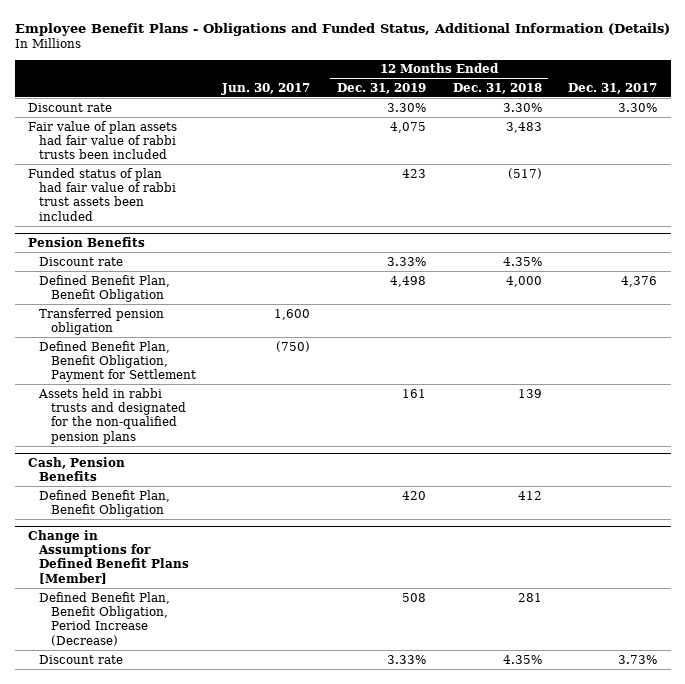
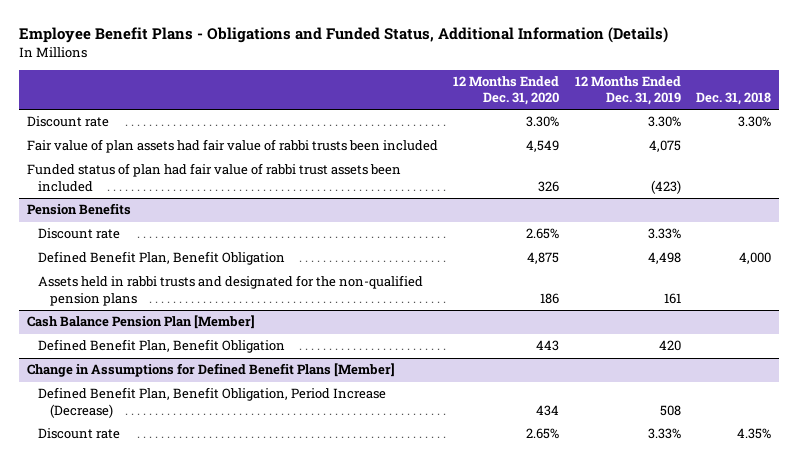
- | Jun. 30, 2017 | 12 Months Ended Dec. 31, 2019 | 12 Months Ended Dec. 31, 2018 | Dec. 31, 2017
+ | 12 Months Ended Dec. 31, 2020 | 12 Months Ended Dec. 31, 2019 | Dec. 31, 2018
- Funded status of plan had fair value of rabbi trust assets been included | | 423 | (517) |
+ Funded status of plan had fair value of rabbi trust assets been included | 326 | (423) |
@ Pension Benefits
- Transferred pension obligation | 1,600 | | |
- Defined Benefit Plan, Benefit Obligation, Payment for Settlement | (750) | | |
- Cash, Pension Benefits
+ Cash Balance Pension Plan [Member]

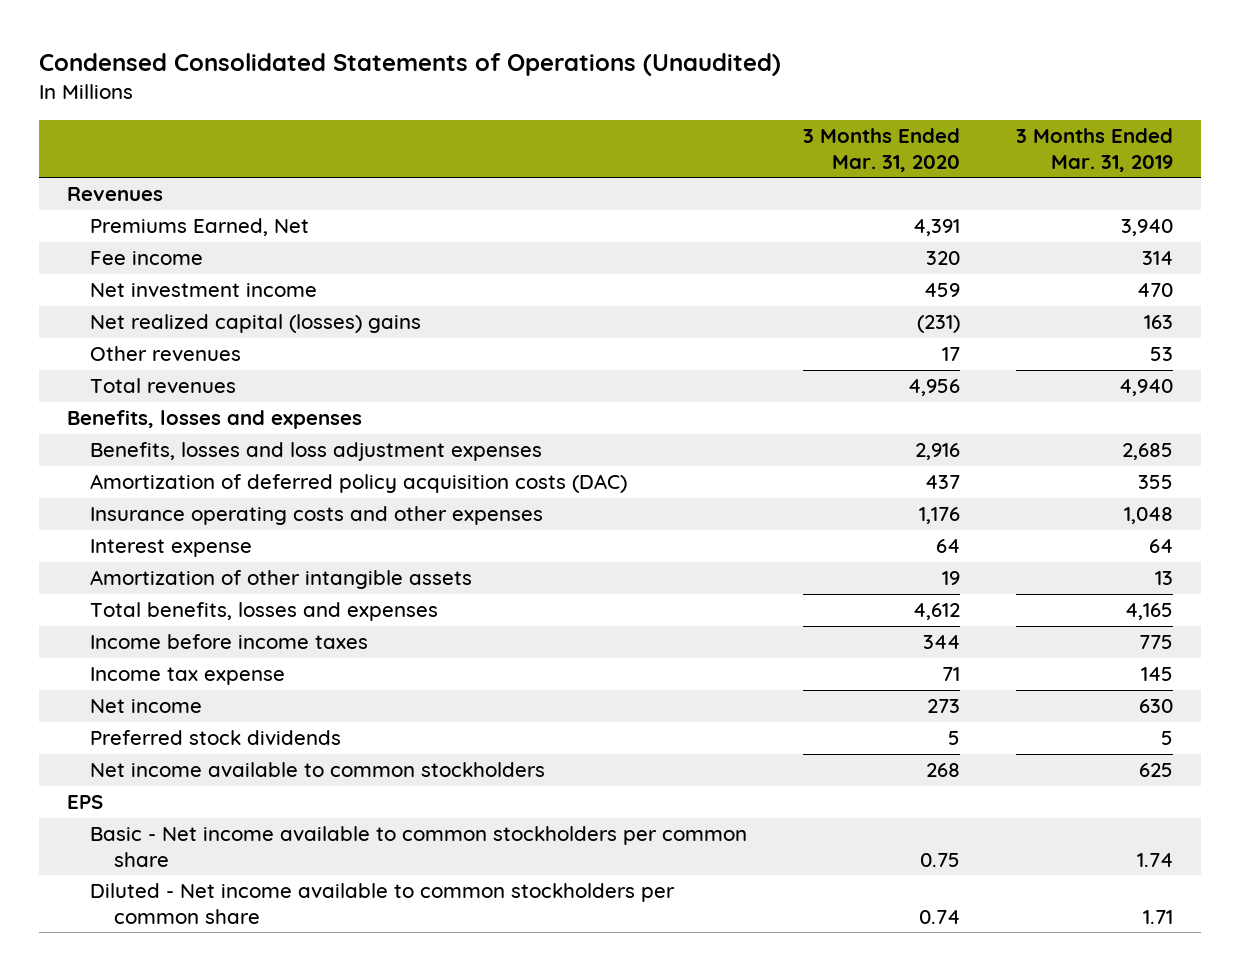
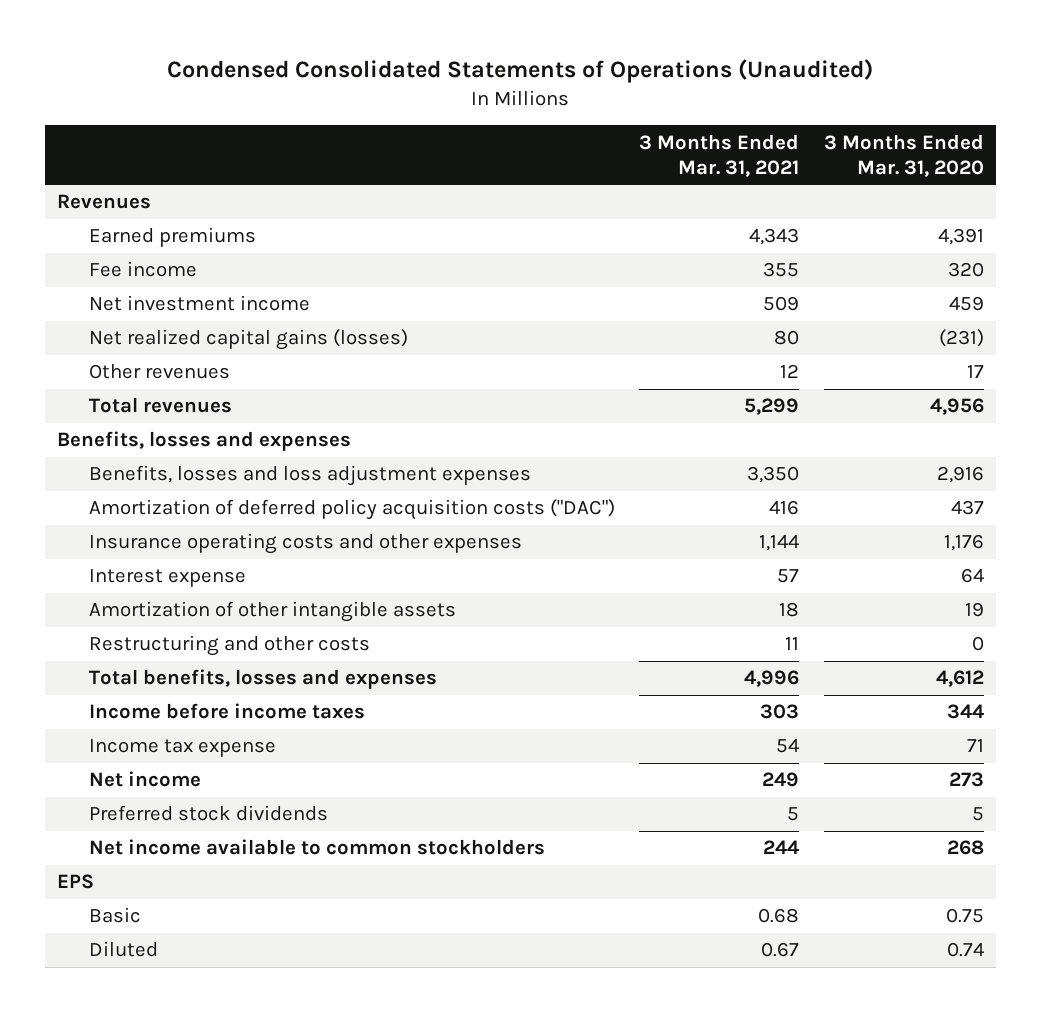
- | 3 Months Ended Mar. 31, 2020 | 3 Months Ended Mar. 31, 2019
+ | 3 Months Ended Mar. 31, 2021 | 3 Months Ended Mar. 31, 2020
- Premiums Earned, Net | 4,391 | 3,940
+ Earned premiums | 4,343 | 4,391
- Net realized capital (losses) gains | (231) | 163
+ Net realized capital gains (losses) | 80 | (231)
- Amortization of deferred policy acquisition costs (DAC) | 437 | 355
+ Amortization of deferred policy acquisition costs ("DAC") | 416 | 437
+ Restructuring and other costs | 11 | 0
- Basic - Net income available to common stockholders per common share | 0.75 | 1.74
- Diluted - Net income available to common stockholders per common share | 0.74 | 1.71
+ Basic | 0.68 | 0.75
+ Diluted | 0.67 | 0.74

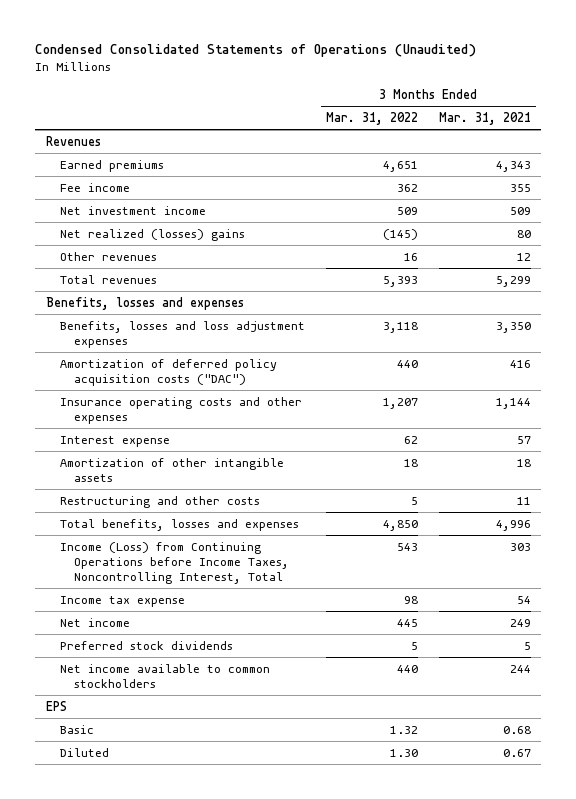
- | 3 Months Ended Mar. 31, 2021 | 3 Months Ended Mar. 31, 2020
+ | 3 Months Ended Mar. 31, 2022 | 3 Months Ended Mar. 31, 2021
- Net realized capital gains (losses) | 80 | (231)
+ Net realized (losses) gains | (145) | 80
- Income before income taxes | 303 | 344
+ Income (Loss) from Continuing Operations before Income Taxes, Noncontrolling Interest, Total | 543 | 303

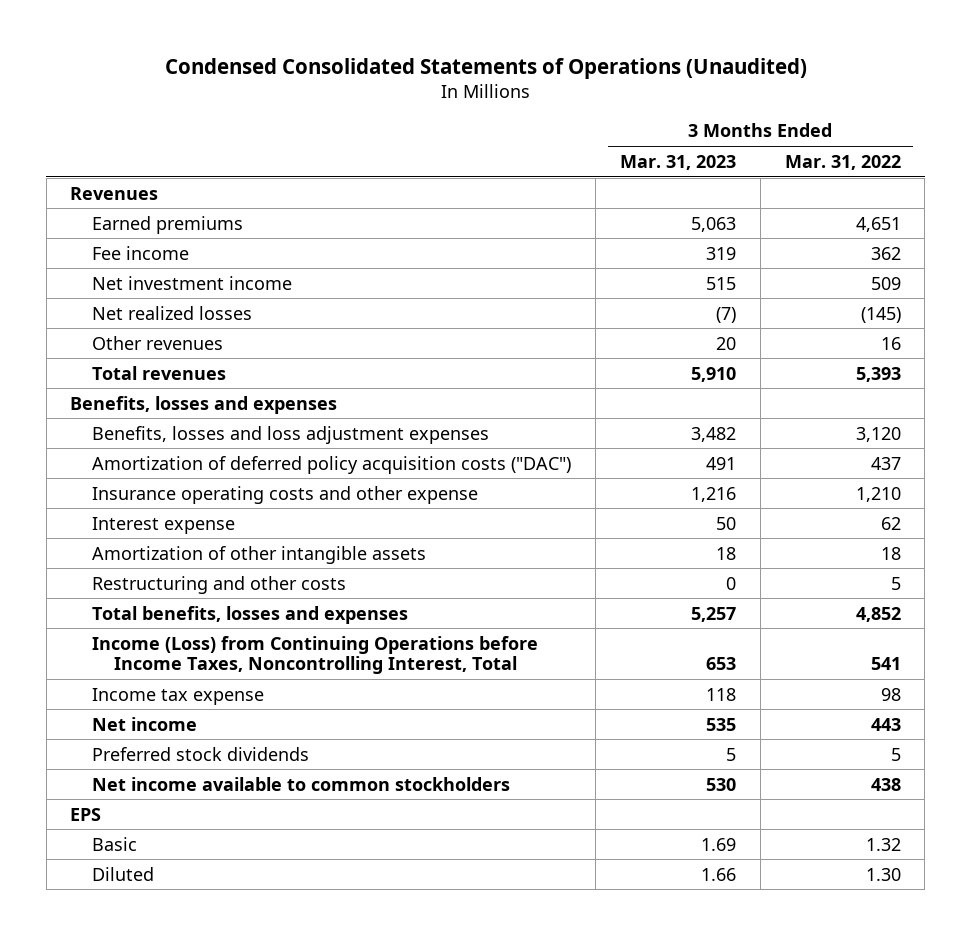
- | 3 Months Ended Mar. 31, 2022 | 3 Months Ended Mar. 31, 2021
+ | 3 Months Ended Mar. 31, 2023 | 3 Months Ended Mar. 31, 2022
- Net realized (losses) gains | (145) | 80
+ Net realized losses | (7) | (145)
- Benefits, losses and loss adjustment expenses | 3,118 | 3,350
- Amortization of deferred policy acquisition costs ("DAC") | 440 | 416
- Insurance operating costs and other expenses | 1,207 | 1,144
+ Benefits, losses and loss adjustment expenses | 3,482 | 3,120
+ Amortization of deferred policy acquisition costs ("DAC") | 491 | 437
+ Insurance operating costs and other expense | 1,216 | 1,210
- Total benefits, losses and expenses | 4,850 | 4,996
- Income (Loss) from Continuing Operations before Income Taxes, Noncontrolling Interest, Total | 543 | 303
+ Total benefits, losses and expenses | 5,257 | 4,852
+ Income (Loss) from Continuing Operations before Income Taxes, Noncontrolling Interest, Total | 653 | 541
- Net income | 445 | 249
+ Net income | 535 | 443
- Net income available to common stockholders | 440 | 244
+ Net income available to common stockholders | 530 | 438

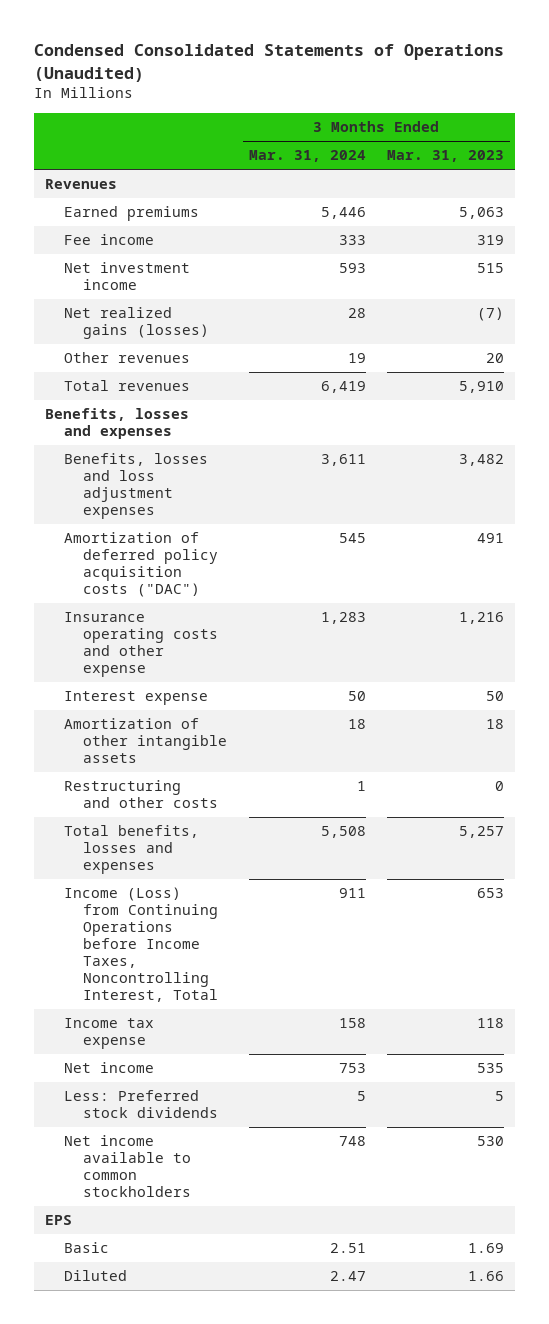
- | 3 Months Ended Mar. 31, 2023 | 3 Months Ended Mar. 31, 2022
+ | 3 Months Ended Mar. 31, 2024 | 3 Months Ended Mar. 31, 2023
- Net realized losses | (7) | (145)
+ Net realized gains (losses) | 28 | (7)
- Preferred stock dividends | 5 | 5
+ Less: Preferred stock dividends | 5 | 5

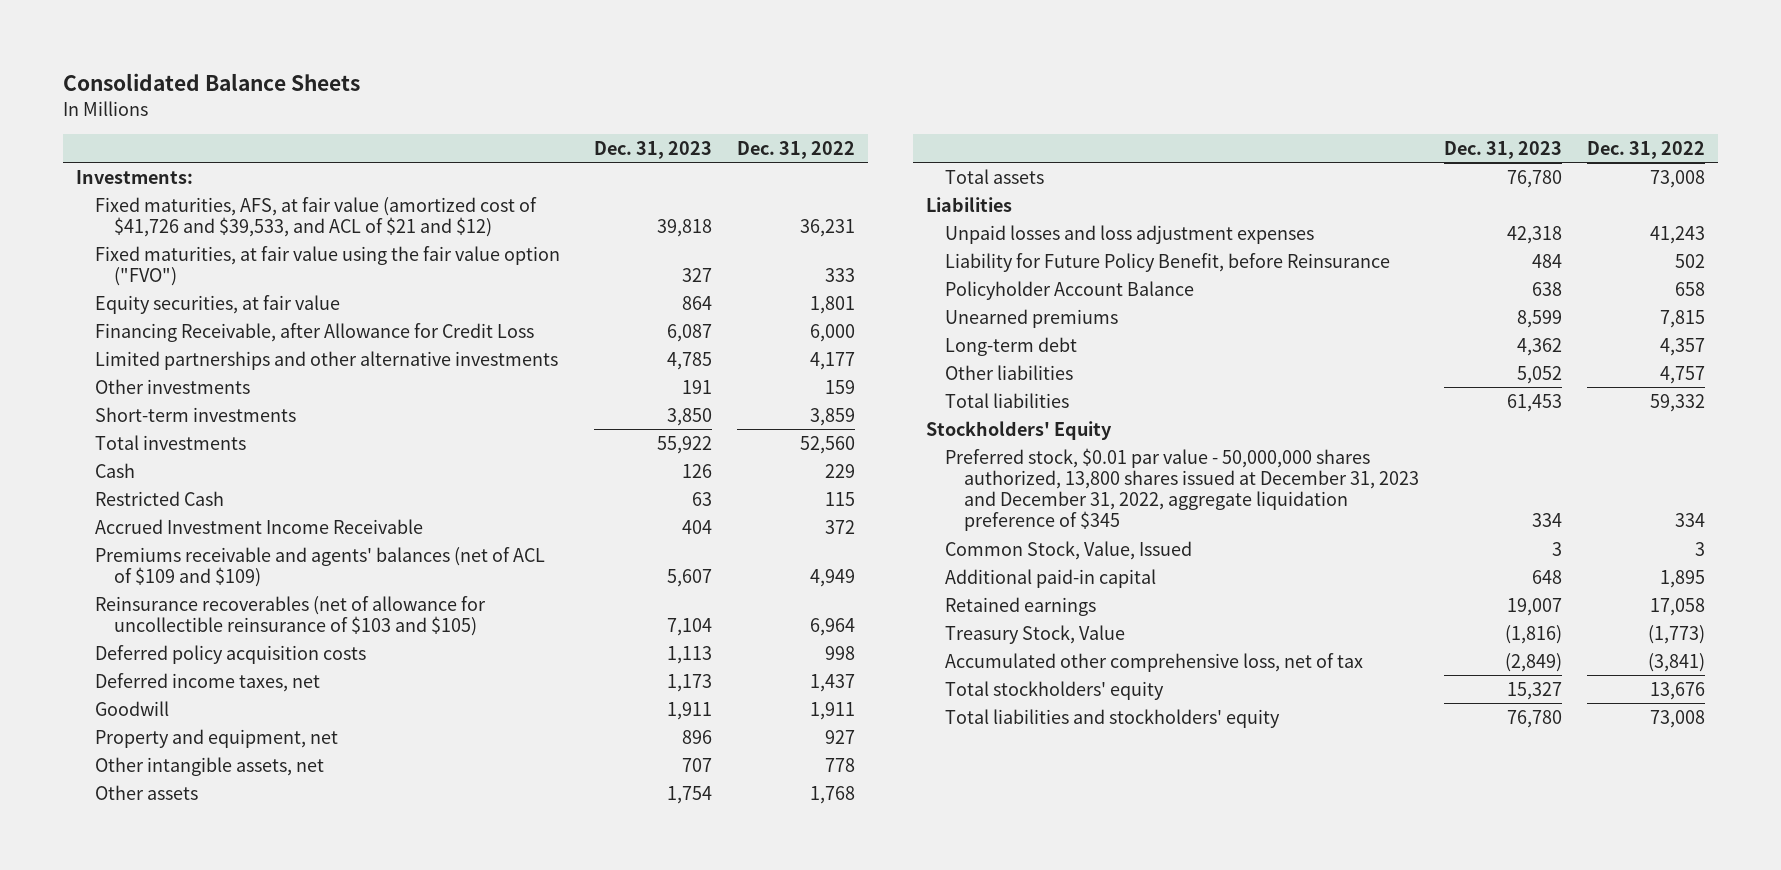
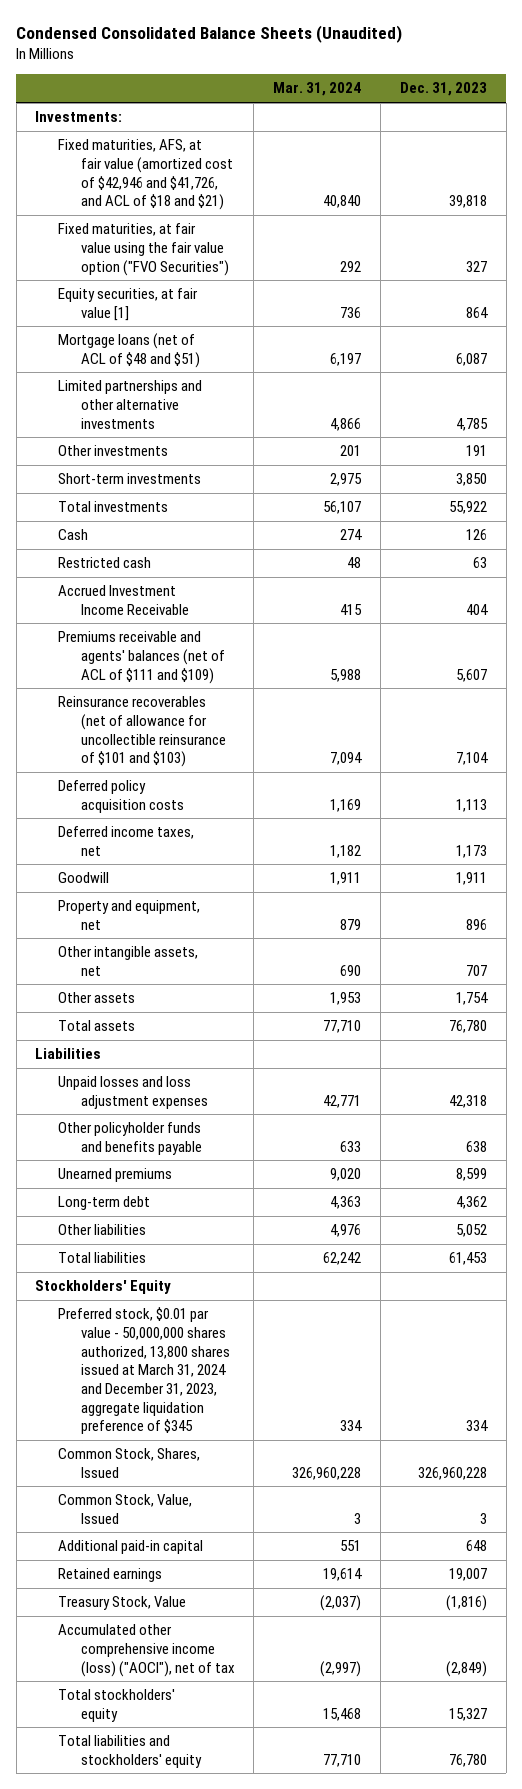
- Consolidated Balance Sheets
+ Condensed Consolidated Balance Sheets (Unaudited)
- | Dec. 31, 2023 | Dec. 31, 2022
+ | Mar. 31, 2024 | Dec. 31, 2023
- Fixed maturities, AFS, at fair value (amortized cost of $41,726 and $39,533, and ACL of $21 and $12) | 39,818 | 36,231
- Fixed maturities, at fair value using the fair value option ("FVO") | 327 | 333
- Equity securities, at fair value | 864 | 1,801
- Financing Receivable, after Allowance for Credit Loss | 6,087 | 6,000
+ Fixed maturities, AFS, at fair value (amortized cost of $42,946 and $41,726, and ACL of $18 and $21) | 40,840 | 39,818
+ Fixed maturities, at fair value using the fair value option ("FVO Securities") | 292 | 327
+ Equity securities, at fair value [1] | 736 | 864
+ Mortgage loans (net of ACL of $48 and $51) | 6,197 | 6,087
- Restricted Cash | 63 | 115
+ Restricted cash | 48 | 63
- Premiums receivable and agents' balances (net of ACL of $109 and $109) | 5,607 | 4,949
- Reinsurance recoverables (net of allowance for uncollectible reinsurance of $103 and $105) | 7,104 | 6,964
+ Premiums receivable and agents' balances (net of ACL of $111 and $109) | 5,988 | 5,607
+ Reinsurance recoverables (net of allowance for uncollectible reinsurance of $101 and $103) | 7,094 | 7,104
- Liability for Future Policy Benefit, before Reinsurance | 484 | 502
- Policyholder Account Balance | 638 | 658
+ Other policyholder funds and benefits payable | 633 | 638
- Preferred stock, $0.01 par value - 50,000,000 shares authorized, 13,800 shares issued at December 31, 2023 and December 31, 2022, aggregate liquidation preference of $345 | 334 | 334
+ Preferred stock, $0.01 par value - 50,000,000 shares authorized, 13,800 shares issued at March 31, 2024 and December 31, 2023, aggregate liquidation preference of $345 | 334 | 334
+ Common Stock, Shares, Issued | 326,960,228 | 326,960,228
- Accumulated other comprehensive loss, net of tax | (2,849) | (3,841)
+ Accumulated other comprehensive income (loss) ("AOCI"), net of tax | (2,997) | (2,849)

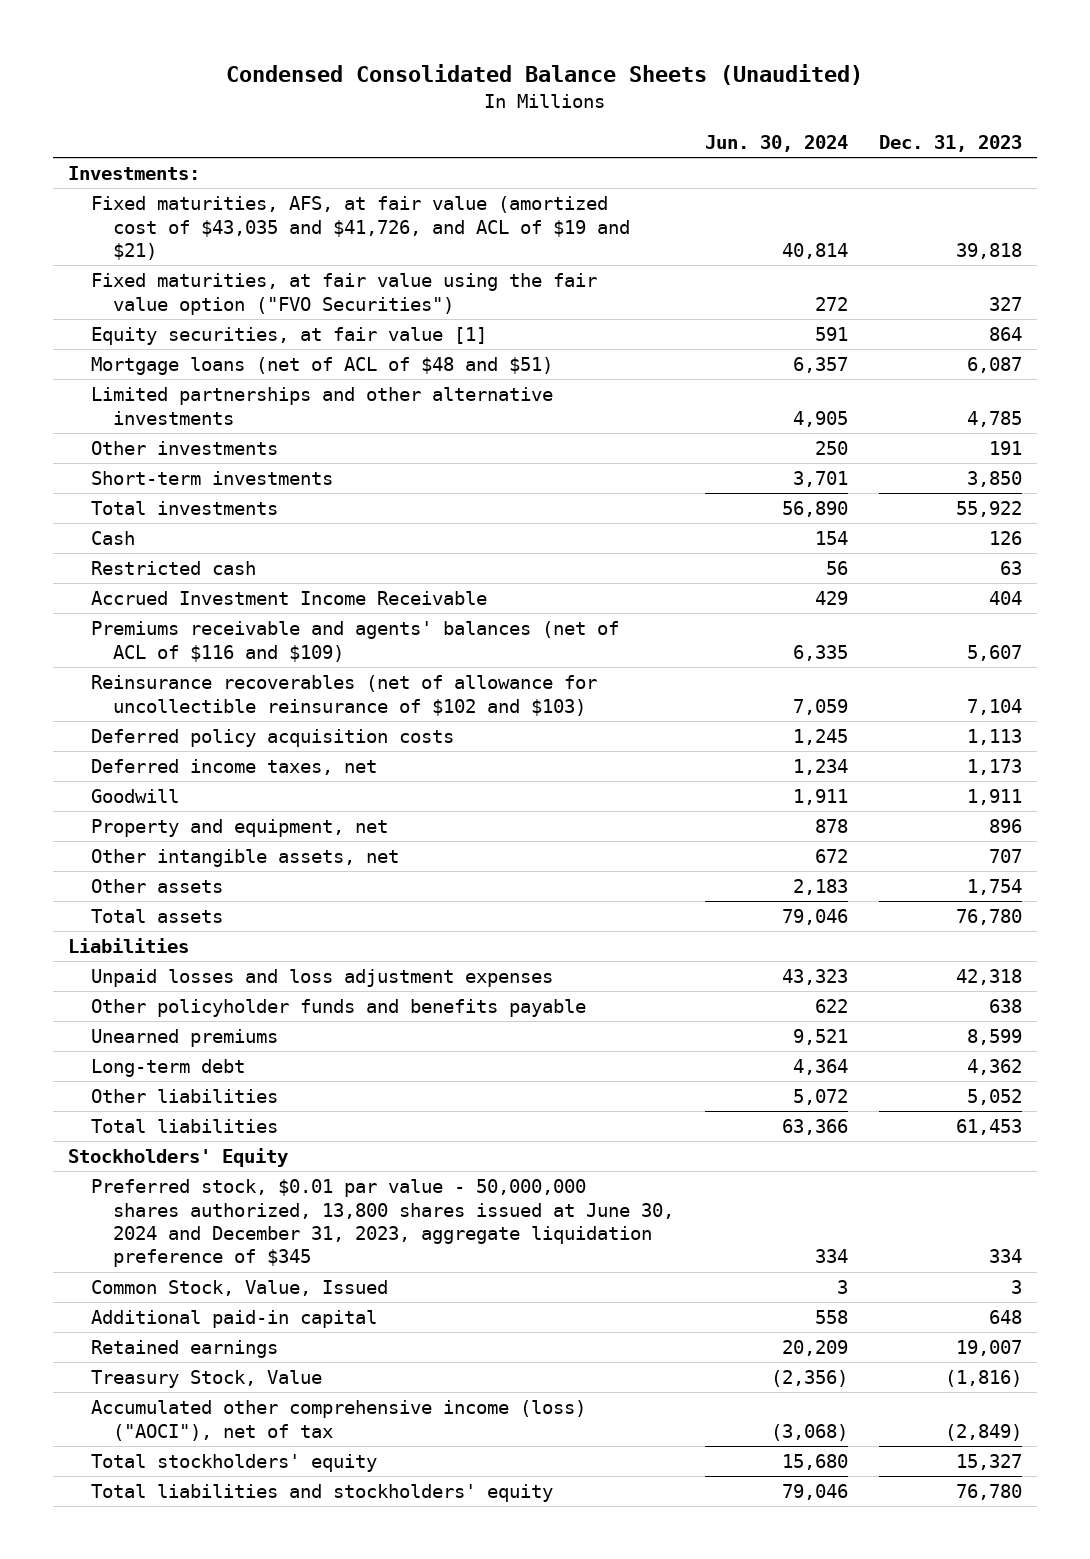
- | Mar. 31, 2024 | Dec. 31, 2023
+ | Jun. 30, 2024 | Dec. 31, 2023
- Fixed maturities, AFS, at fair value (amortized cost of $42,946 and $41,726, and ACL of $18 and $21) | 40,840 | 39,818
+ Fixed maturities, AFS, at fair value (amortized cost of $43,035 and $41,726, and ACL of $19 and $21) | 40,814 | 39,818
- Premiums receivable and agents' balances (net of ACL of $111 and $109) | 5,988 | 5,607
- Reinsurance recoverables (net of allowance for uncollectible reinsurance of $101 and $103) | 7,094 | 7,104
+ Premiums receivable and agents' balances (net of ACL of $116 and $109) | 6,335 | 5,607
+ Reinsurance recoverables (net of allowance for uncollectible reinsurance of $102 and $103) | 7,059 | 7,104
- Preferred stock, $0.01 par value - 50,000,000 shares authorized, 13,800 shares issued at March 31, 2024 and December 31, 2023, aggregate liquidation preference of $345 | 334 | 334
- Common Stock, Shares, Issued | 326,960,228 | 326,960,228
+ Preferred stock, $0.01 par value - 50,000,000 shares authorized, 13,800 shares issued at June 30, 2024 and December 31, 2023, aggregate liquidation preference of $345 | 334 | 334

